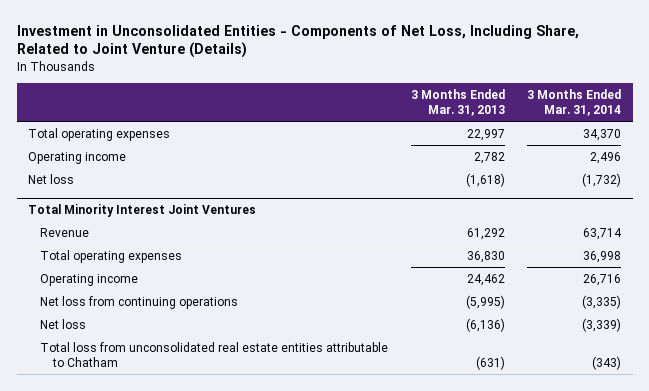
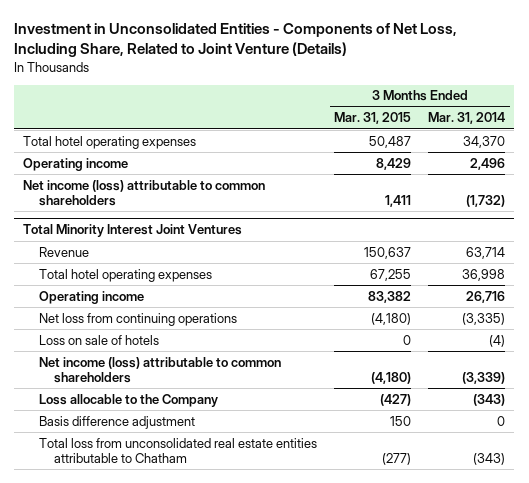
- | 3 Months Ended Mar. 31, 2013 | 3 Months Ended Mar. 31, 2014
+ | 3 Months Ended Mar. 31, 2015 | 3 Months Ended Mar. 31, 2014
- Total operating expenses | 22,997 | 34,370
+ Total hotel operating expenses | 50,487 | 34,370
- Net loss | (1,618) | (1,732)
+ Net income (loss) attributable to common shareholders | 1,411 | (1,732)
@ Total Minority Interest Joint Ventures
- Total operating expenses | 36,830 | 36,998
+ Total hotel operating expenses | 67,255 | 36,998
- Net loss | (6,136) | (3,339)
+ Loss on sale of hotels | 0 | (4)
+ Net income (loss) attributable to common shareholders | (4,180) | (3,339)
+ Loss allocable to the Company | (427) | (343)
+ Basis difference adjustment | 150 | 0

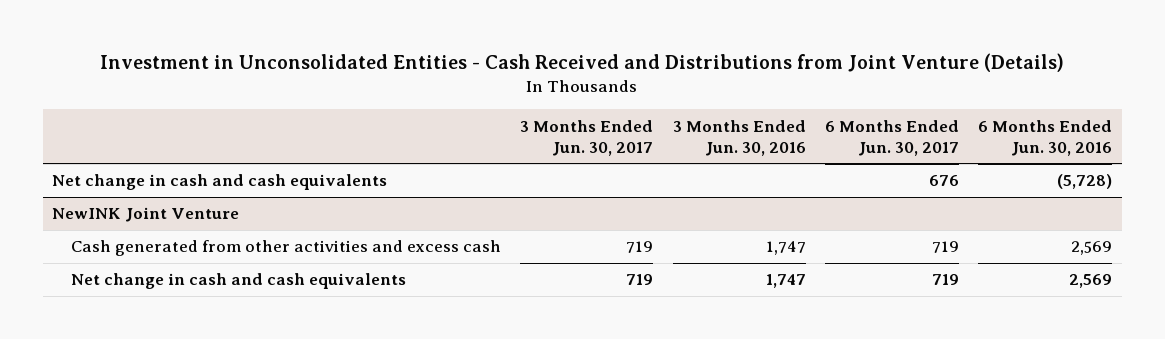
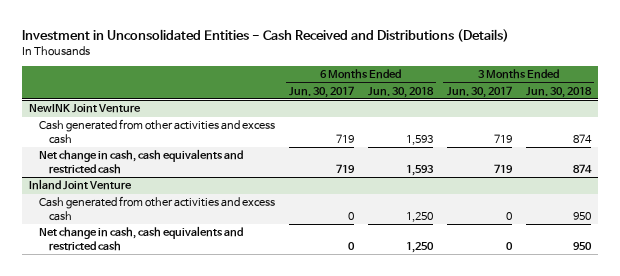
- Investment in Unconsolidated Entities - Cash Received and Distributions from Joint Venture (Details)
+ Investment in Unconsolidated Entities - Cash Received and Distributions (Details)
- | 3 Months Ended Jun. 30, 2017 | 3 Months Ended Jun. 30, 2016 | 6 Months Ended Jun. 30, 2017 | 6 Months Ended Jun. 30, 2016
+ | 6 Months Ended Jun. 30, 2017 | 6 Months Ended Jun. 30, 2018 | 3 Months Ended Jun. 30, 2017 | 3 Months Ended Jun. 30, 2018
- Net change in cash and cash equivalents | | | 676 | (5,728)
@ NewINK Joint Venture
- Net change in cash and cash equivalents | 719 | 1,747 | 719 | 2,569
+ Net change in cash, cash equivalents and restricted cash | 719 | 1,593 | 719 | 874
+ Inland Joint Venture
+ Cash generated from other activities and excess cash | 0 | 1,250 | 0 | 950
+ Net change in cash, cash equivalents and restricted cash | 0 | 1,250 | 0 | 950

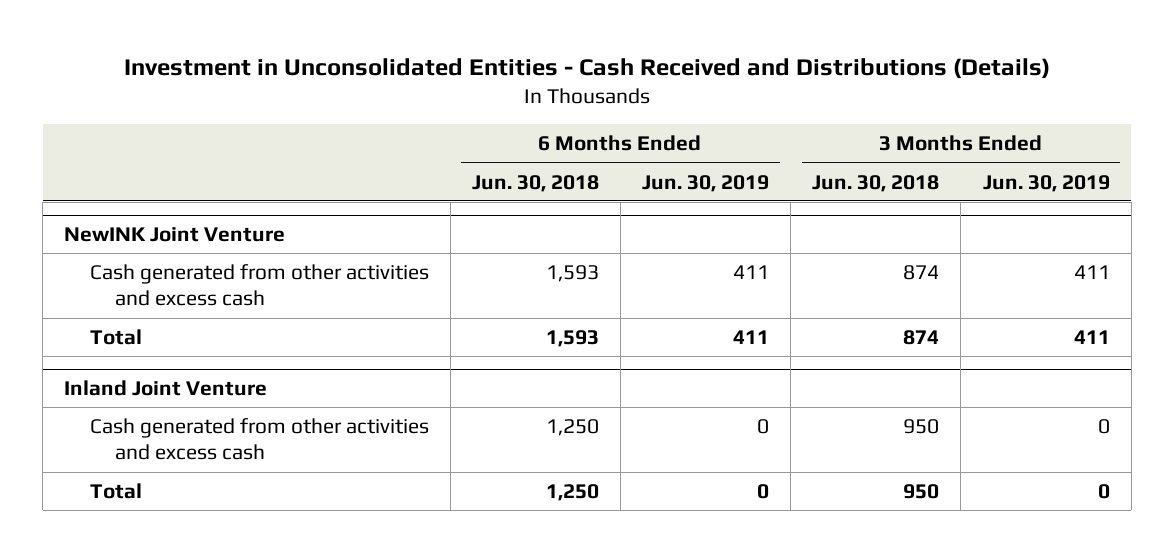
- | 6 Months Ended Jun. 30, 2017 | 6 Months Ended Jun. 30, 2018 | 3 Months Ended Jun. 30, 2017 | 3 Months Ended Jun. 30, 2018
+ | 6 Months Ended Jun. 30, 2018 | 6 Months Ended Jun. 30, 2019 | 3 Months Ended Jun. 30, 2018 | 3 Months Ended Jun. 30, 2019
@ NewINK Joint Venture
- Net change in cash, cash equivalents and restricted cash | 719 | 1,593 | 719 | 874
+ Total | 1,593 | 411 | 874 | 411
@ Inland Joint Venture
- Net change in cash, cash equivalents and restricted cash | 0 | 1,250 | 0 | 950
+ Total | 1,250 | 0 | 950 | 0

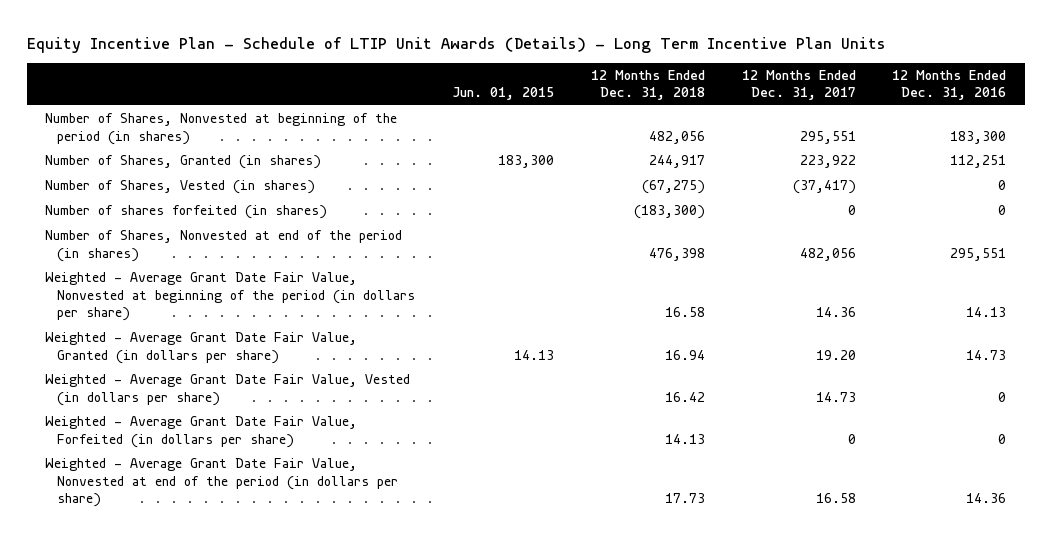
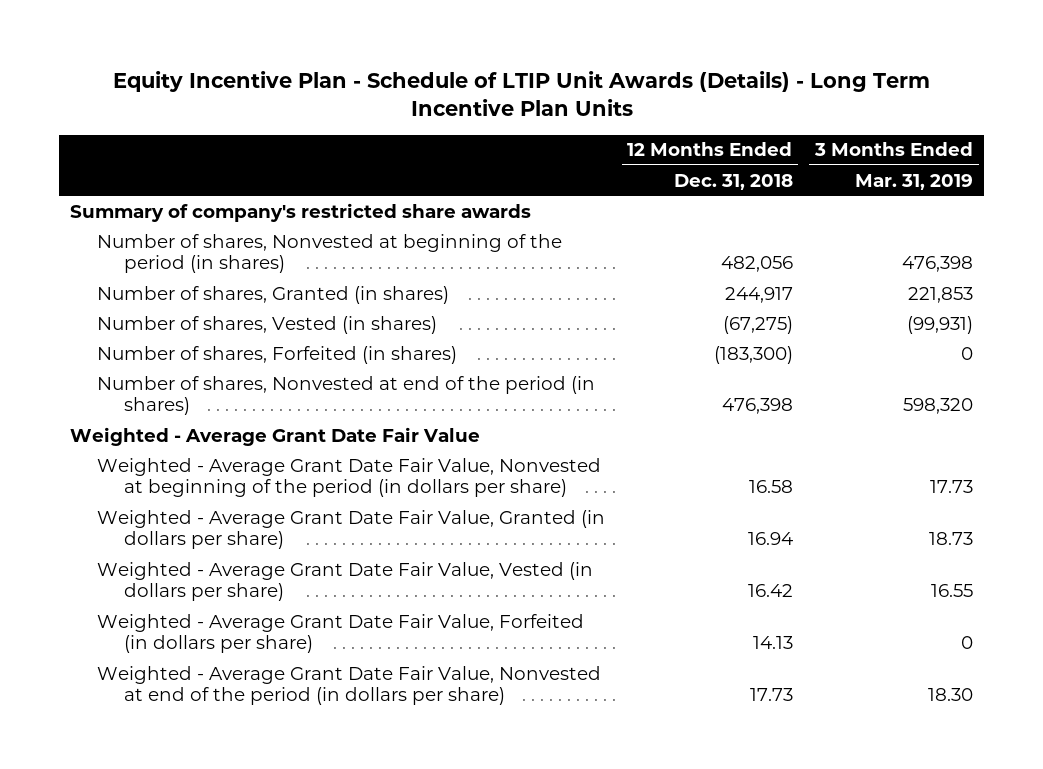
- | Jun. 01, 2015 | 12 Months Ended Dec. 31, 2018 | 12 Months Ended Dec. 31, 2017 | 12 Months Ended Dec. 31, 2016
+ | 12 Months Ended Dec. 31, 2018 | 3 Months Ended Mar. 31, 2019
- Number of Shares, Nonvested at beginning of the period (in shares) | | 482,056 | 295,551 | 183,300
- Number of Shares, Granted (in shares) | 183,300 | 244,917 | 223,922 | 112,251
- Number of Shares, Vested (in shares) | | (67,275) | (37,417) | 0
- Number of shares forfeited (in shares) | | (183,300) | 0 | 0
- Number of Shares, Nonvested at end of the period (in shares) | | 476,398 | 482,056 | 295,551
+ Summary of company's restricted share awards
+ Number of shares, Nonvested at beginning of the period (in shares) | 482,056 | 476,398
+ Number of shares, Granted (in shares) | 244,917 | 221,853
+ Number of shares, Vested (in shares) | (67,275) | (99,931)
+ Number of shares, Forfeited (in shares) | (183,300) | 0
+ Number of shares, Nonvested at end of the period (in shares) | 476,398 | 598,320
+ Weighted - Average Grant Date Fair Value

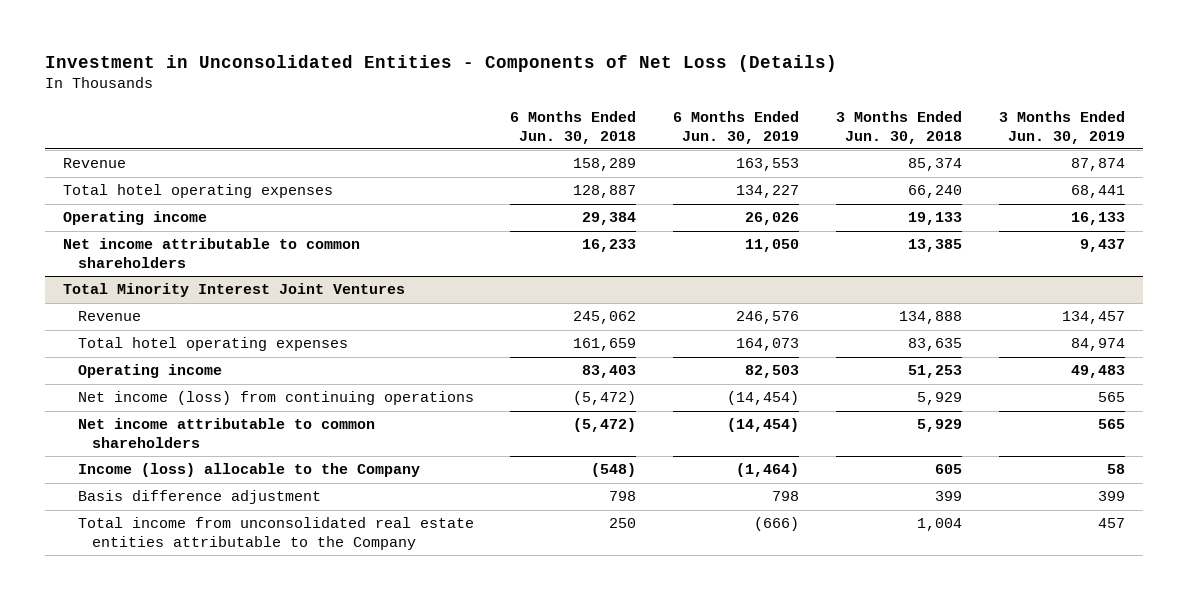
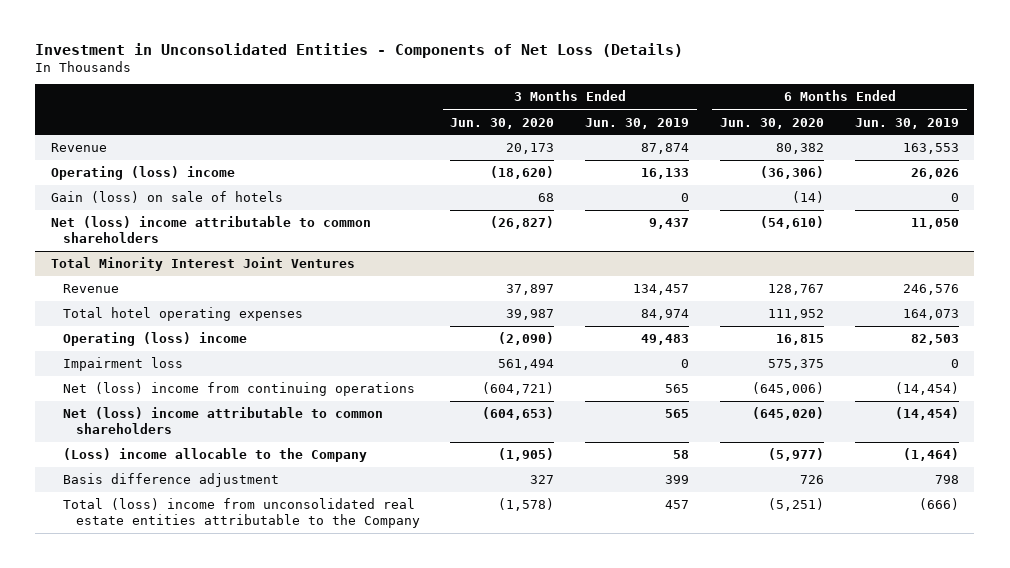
- | 6 Months Ended Jun. 30, 2018 | 6 Months Ended Jun. 30, 2019 | 3 Months Ended Jun. 30, 2018 | 3 Months Ended Jun. 30, 2019
+ | 3 Months Ended Jun. 30, 2020 | 3 Months Ended Jun. 30, 2019 | 6 Months Ended Jun. 30, 2020 | 6 Months Ended Jun. 30, 2019
- Total hotel operating expenses | 128,887 | 134,227 | 66,240 | 68,441
- Operating income | 29,384 | 26,026 | 19,133 | 16,133
- Net income attributable to common shareholders | 16,233 | 11,050 | 13,385 | 9,437
+ Operating (loss) income | (18,620) | 16,133 | (36,306) | 26,026
+ Gain (loss) on sale of hotels | 68 | 0 | (14) | 0
+ Net (loss) income attributable to common shareholders | (26,827) | 9,437 | (54,610) | 11,050
@ Total Minority Interest Joint Ventures
- Operating income | 83,403 | 82,503 | 51,253 | 49,483
- Net income (loss) from continuing operations | (5,472) | (14,454) | 5,929 | 565
- Net income attributable to common shareholders | (5,472) | (14,454) | 5,929 | 565
- Income (loss) allocable to the Company | (548) | (1,464) | 605 | 58
+ Operating (loss) income | (2,090) | 49,483 | 16,815 | 82,503
+ Impairment loss | 561,494 | 0 | 575,375 | 0
+ Net (loss) income from continuing operations | (604,721) | 565 | (645,006) | (14,454)
+ Net (loss) income attributable to common shareholders | (604,653) | 565 | (645,020) | (14,454)
+ (Loss) income allocable to the Company | (1,905) | 58 | (5,977) | (1,464)
- Total income from unconsolidated real estate entities attributable to the Company | 250 | (666) | 1,004 | 457
+ Total (loss) income from unconsolidated real estate entities attributable to the Company | (1,578) | 457 | (5,251) | (666)

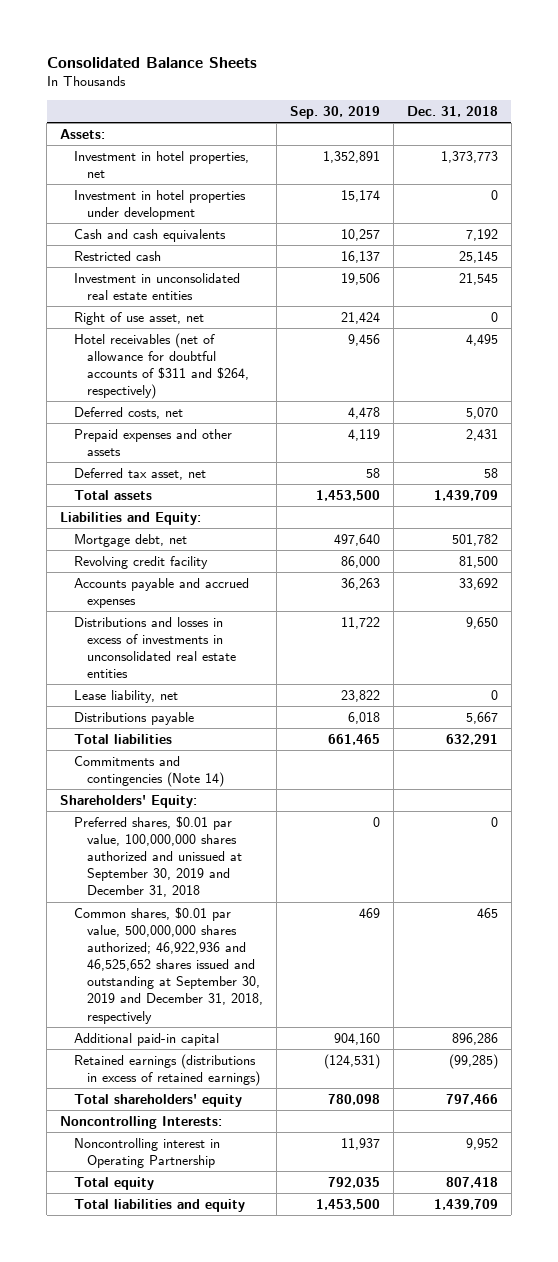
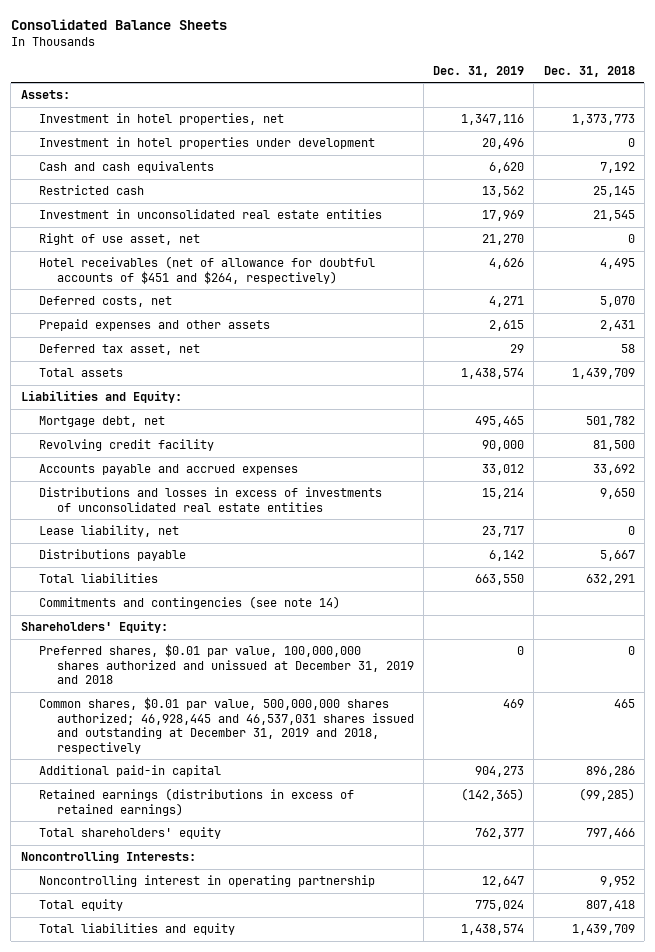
- | Sep. 30, 2019 | Dec. 31, 2018
+ | Dec. 31, 2019 | Dec. 31, 2018
- Hotel receivables (net of allowance for doubtful accounts of $311 and $264, respectively) | 9,456 | 4,495
+ Hotel receivables (net of allowance for doubtful accounts of $451 and $264, respectively) | 4,626 | 4,495
- Distributions and losses in excess of investments in unconsolidated real estate entities | 11,722 | 9,650
+ Distributions and losses in excess of investments of unconsolidated real estate entities | 15,214 | 9,650
- Commitments and contingencies (Note 14)
+ Commitments and contingencies (see note 14)
- Preferred shares, $0.01 par value, 100,000,000 shares authorized and unissued at September 30, 2019 and December 31, 2018 | 0 | 0
- Common shares, $0.01 par value, 500,000,000 shares authorized; 46,922,936 and 46,525,652 shares issued and outstanding at September 30, 2019 and December 31, 2018, respectively | 469 | 465
+ Preferred shares, $0.01 par value, 100,000,000 shares authorized and unissued at December 31, 2019 and 2018 | 0 | 0
+ Common shares, $0.01 par value, 500,000,000 shares authorized; 46,928,445 and 46,537,031 shares issued and outstanding at December 31, 2019 and 2018, respectively | 469 | 465
- Noncontrolling interest in Operating Partnership | 11,937 | 9,952
+ Noncontrolling interest in operating partnership | 12,647 | 9,952

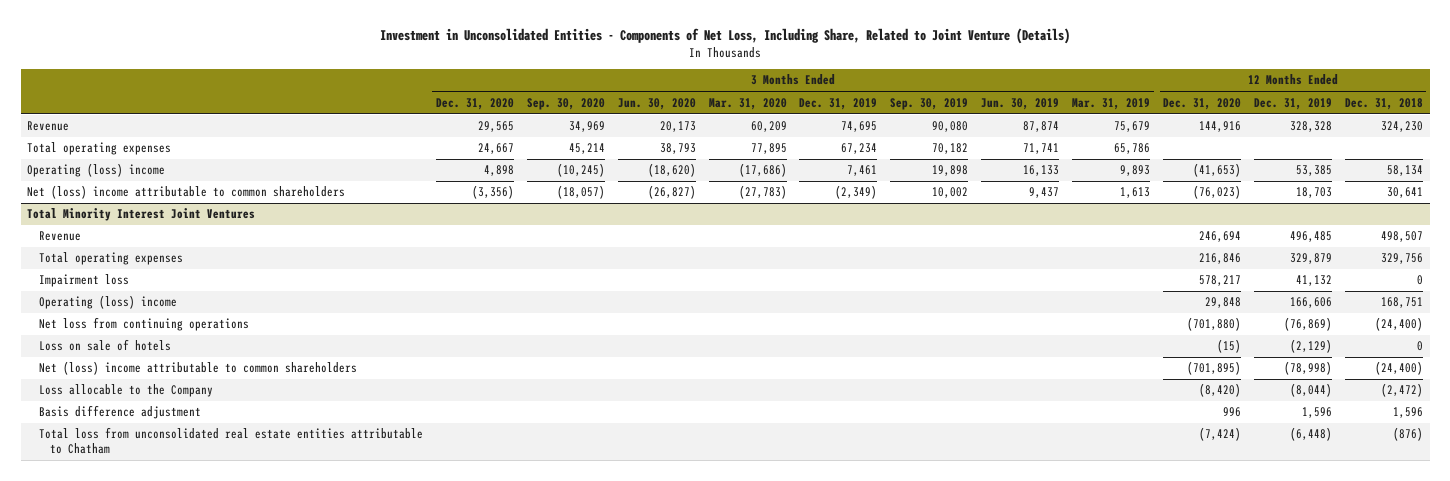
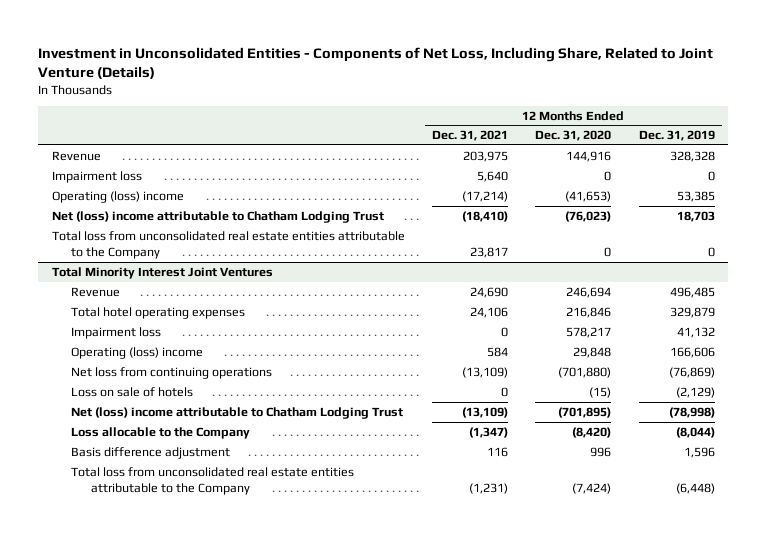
- | 3 Months Ended Dec. 31, 2020 | 3 Months Ended Sep. 30, 2020 | 3 Months Ended Jun. 30, 2020 | 3 Months Ended Mar. 31, 2020 | 3 Months Ended Dec. 31, 2019 | 3 Months Ended Sep. 30, 2019 | 3 Months Ended Jun. 30, 2019 | 3 Months Ended Mar. 31, 2019 | 12 Months Ended Dec. 31, 2020 | 12 Months Ended Dec. 31, 2019 | 12 Months Ended Dec. 31, 2018
+ | 12 Months Ended Dec. 31, 2021 | 12 Months Ended Dec. 31, 2020 | 12 Months Ended Dec. 31, 2019
- Total operating expenses | 24,667 | 45,214 | 38,793 | 77,895 | 67,234 | 70,182 | 71,741 | 65,786 | | |
+ Impairment loss | 5,640 | 0 | 0
- Net (loss) income attributable to common shareholders | (3,356) | (18,057) | (26,827) | (27,783) | (2,349) | 10,002 | 9,437 | 1,613 | (76,023) | 18,703 | 30,641
+ Net (loss) income attributable to Chatham Lodging Trust | (18,410) | (76,023) | 18,703
+ Total loss from unconsolidated real estate entities attributable to the Company | 23,817 | 0 | 0
@ Total Minority Interest Joint Ventures
- Total operating expenses | | | | | | | | | 216,846 | 329,879 | 329,756
+ Total hotel operating expenses | 24,106 | 216,846 | 329,879
- Net (loss) income attributable to common shareholders | | | | | | | | | (701,895) | (78,998) | (24,400)
+ Net (loss) income attributable to Chatham Lodging Trust | (13,109) | (701,895) | (78,998)
- Total loss from unconsolidated real estate entities attributable to Chatham | | | | | | | | | (7,424) | (6,448) | (876)
+ Total loss from unconsolidated real estate entities attributable to the Company | (1,231) | (7,424) | (6,448)

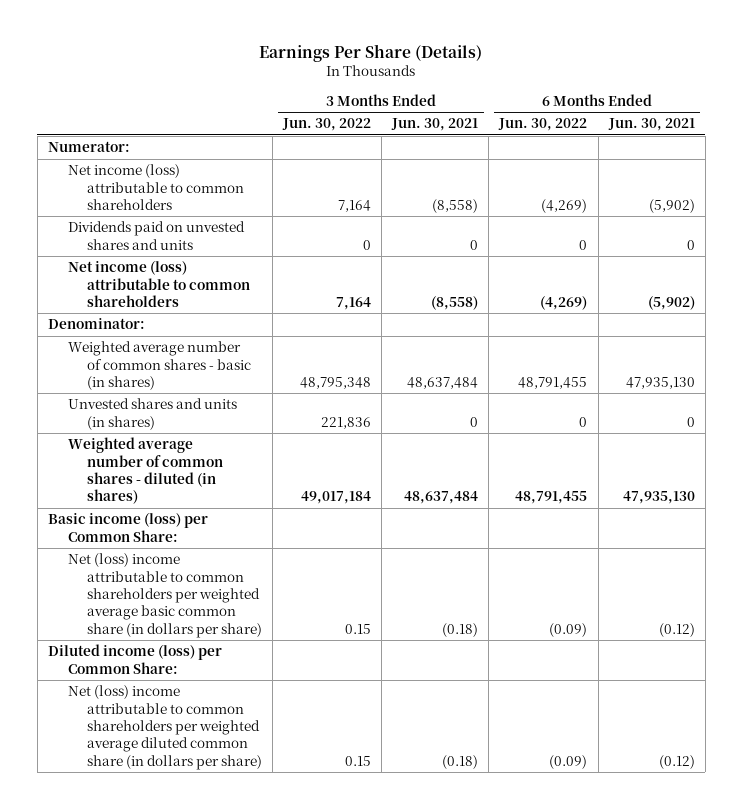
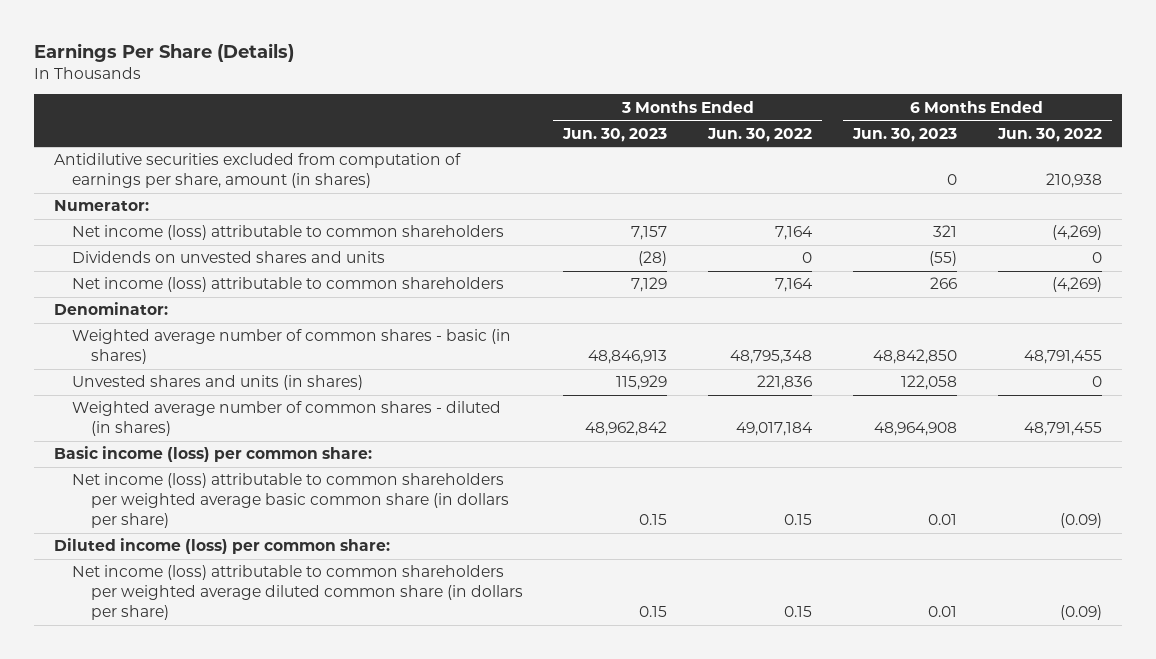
- | 3 Months Ended Jun. 30, 2022 | 3 Months Ended Jun. 30, 2021 | 6 Months Ended Jun. 30, 2022 | 6 Months Ended Jun. 30, 2021
+ | 3 Months Ended Jun. 30, 2023 | 3 Months Ended Jun. 30, 2022 | 6 Months Ended Jun. 30, 2023 | 6 Months Ended Jun. 30, 2022
+ Antidilutive securities excluded from computation of earnings per share, amount (in shares) | | | 0 | 210,938
- Dividends paid on unvested shares and units | 0 | 0 | 0 | 0
+ Dividends on unvested shares and units | (28) | 0 | (55) | 0
- Basic income (loss) per Common Share:
- Net (loss) income attributable to common shareholders per weighted average basic common share (in dollars per share) | 0.15 | (0.18) | (0.09) | (0.12)
- Diluted income (loss) per Common Share:
- Net (loss) income attributable to common shareholders per weighted average diluted common share (in dollars per share) | 0.15 | (0.18) | (0.09) | (0.12)
+ Basic income (loss) per common share:
+ Net income (loss) attributable to common shareholders per weighted average basic common share (in dollars per share) | 0.15 | 0.15 | 0.01 | (0.09)
+ Diluted income (loss) per common share:
+ Net income (loss) attributable to common shareholders per weighted average diluted common share (in dollars per share) | 0.15 | 0.15 | 0.01 | (0.09)

